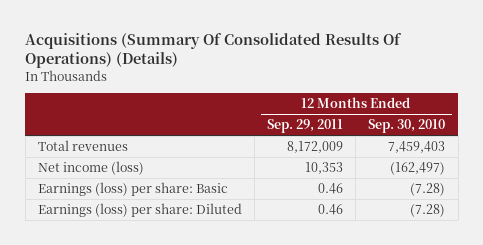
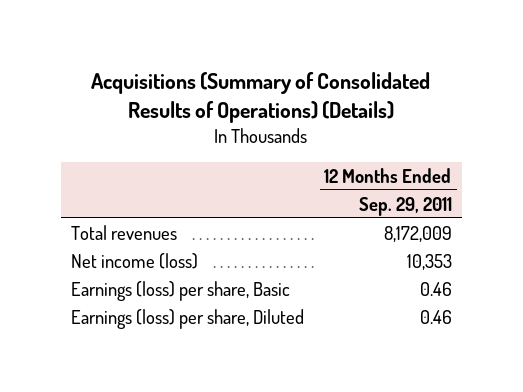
- Acquisitions (Summary Of Consolidated Results Of Operations) (Details)
+ Acquisitions (Summary of Consolidated Results of Operations) (Details)
- | 12 Months Ended Sep. 29, 2011 | 12 Months Ended Sep. 30, 2010
+ | 12 Months Ended Sep. 29, 2011
- Earnings (loss) per share: Basic | 0.46 | (7.28)
- Earnings (loss) per share: Diluted | 0.46 | (7.28)
+ Earnings (loss) per share, Basic | 0.46
+ Earnings (loss) per share, Diluted | 0.46

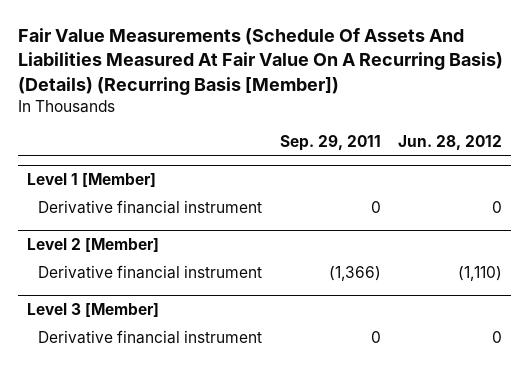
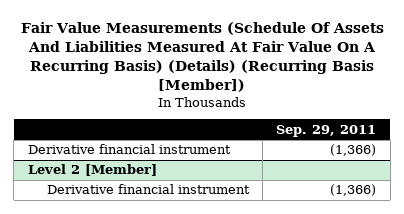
- | Sep. 29, 2011 | Jun. 28, 2012
+ | Sep. 29, 2011
- Level 1 [Member]
- Derivative financial instrument | 0 | 0
+ Derivative financial instrument | (1,366)
- Level 3 [Member]
- Derivative financial instrument | 0 | 0

